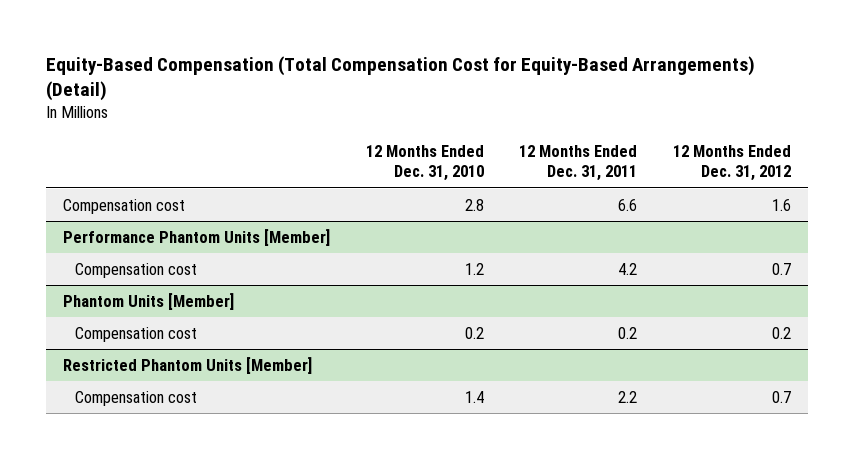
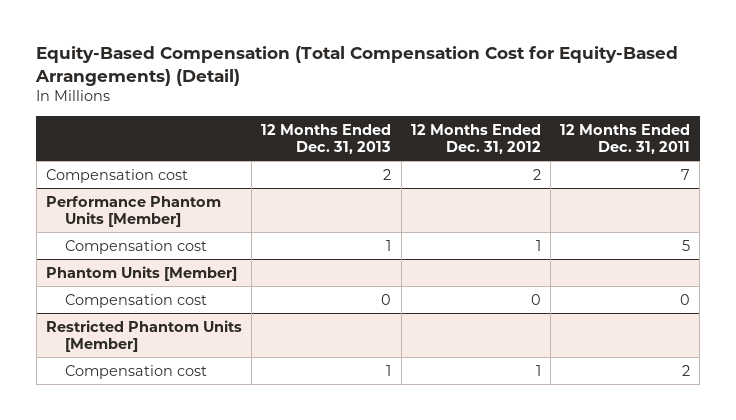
- | 12 Months Ended Dec. 31, 2010 | 12 Months Ended Dec. 31, 2011 | 12 Months Ended Dec. 31, 2012
+ | 12 Months Ended Dec. 31, 2013 | 12 Months Ended Dec. 31, 2012 | 12 Months Ended Dec. 31, 2011
- Compensation cost | 2.8 | 6.6 | 1.6
+ Compensation cost | 2 | 2 | 7
@ Performance Phantom Units [Member]
- Compensation cost | 1.2 | 4.2 | 0.7
+ Compensation cost | 1 | 1 | 5
@ Phantom Units [Member]
- Compensation cost | 0.2 | 0.2 | 0.2
+ Compensation cost | 0 | 0 | 0
@ Restricted Phantom Units [Member]
- Compensation cost | 1.4 | 2.2 | 0.7
+ Compensation cost | 1 | 1 | 2

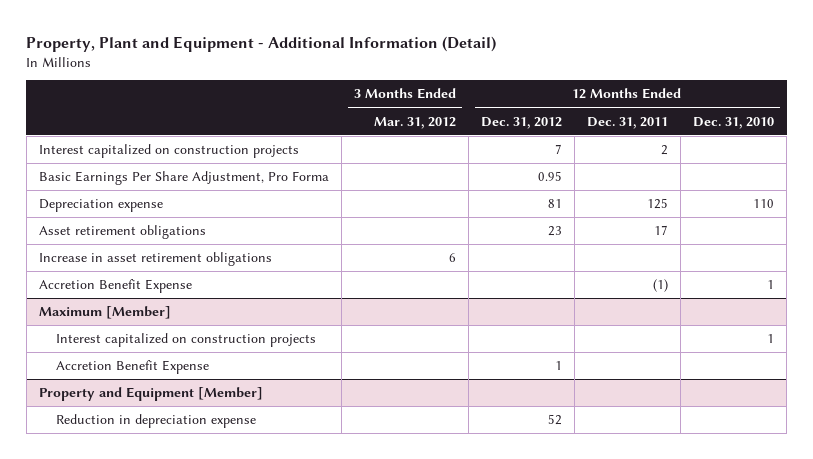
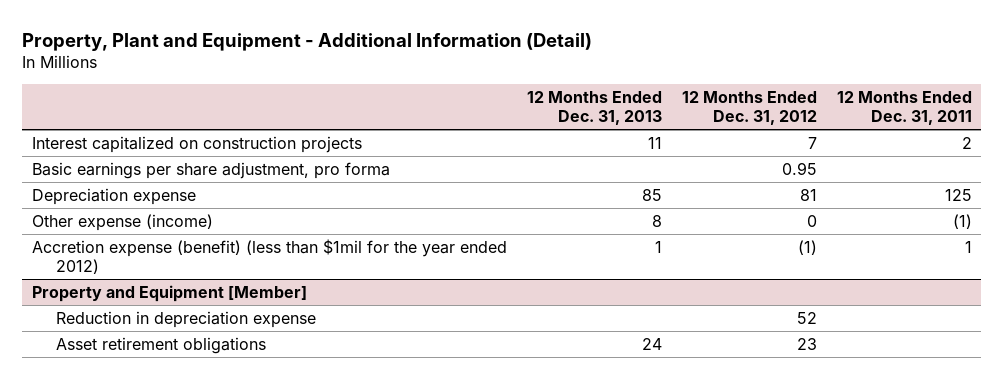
- | 3 Months Ended Mar. 31, 2012 | 12 Months Ended Dec. 31, 2012 | 12 Months Ended Dec. 31, 2011 | 12 Months Ended Dec. 31, 2010
+ | 12 Months Ended Dec. 31, 2013 | 12 Months Ended Dec. 31, 2012 | 12 Months Ended Dec. 31, 2011
- Basic Earnings Per Share Adjustment, Pro Forma | | 0.95 | |
+ Basic earnings per share adjustment, pro forma | | 0.95 |
- Asset retirement obligations | | 23 | 17 |
- Increase in asset retirement obligations | 6 | | |
- Accretion Benefit Expense | | | (1) | 1
- Maximum [Member]
- Interest capitalized on construction projects | | | | 1
- Accretion Benefit Expense | | 1 | |
+ Other expense (income) | 8 | 0 | (1)
+ Accretion expense (benefit) (less than $1mil for the year ended 2012) | 1 | (1) | 1
@ Property and Equipment [Member]
+ Asset retirement obligations | 24 | 23 |

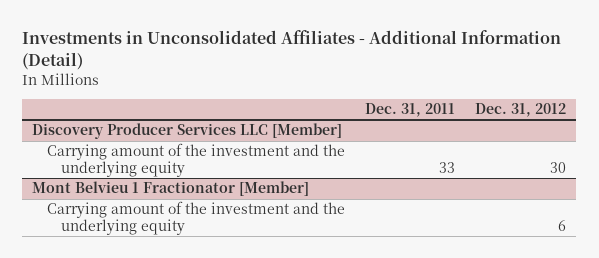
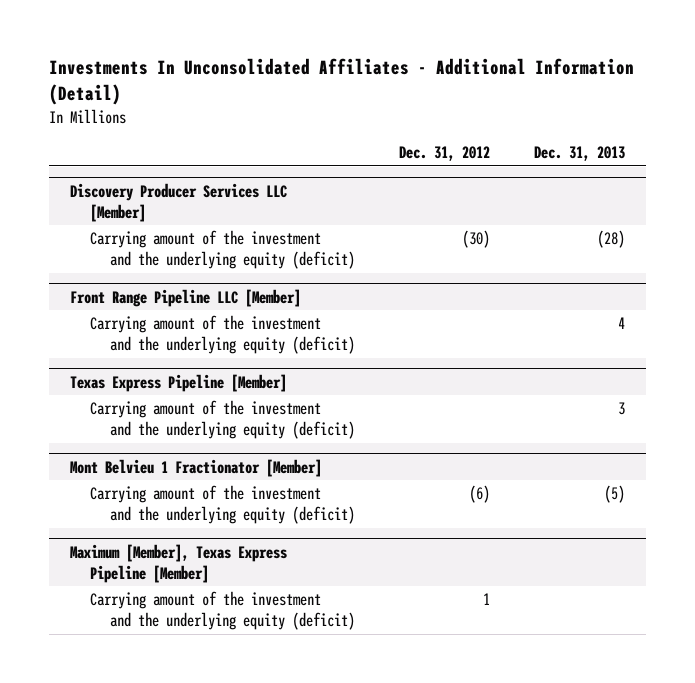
- Investments in Unconsolidated Affiliates - Additional Information (Detail)
+ Investments In Unconsolidated Affiliates - Additional Information (Detail)
- | Dec. 31, 2011 | Dec. 31, 2012
+ | Dec. 31, 2012 | Dec. 31, 2013
@ Discovery Producer Services LLC [Member]
- Carrying amount of the investment and the underlying equity | 33 | 30
+ Carrying amount of the investment and the underlying equity (deficit) | (30) | (28)
+ Front Range Pipeline LLC [Member]
+ Carrying amount of the investment and the underlying equity (deficit) | | 4
+ Texas Express Pipeline [Member]
+ Carrying amount of the investment and the underlying equity (deficit) | | 3
@ Mont Belvieu 1 Fractionator [Member]
- Carrying amount of the investment and the underlying equity | | 6
+ Carrying amount of the investment and the underlying equity (deficit) | (6) | (5)
+ Maximum [Member], Texas Express Pipeline [Member]
+ Carrying amount of the investment and the underlying equity (deficit) | 1 |

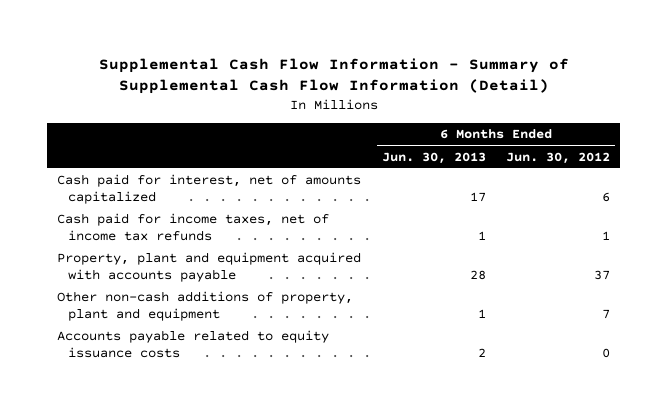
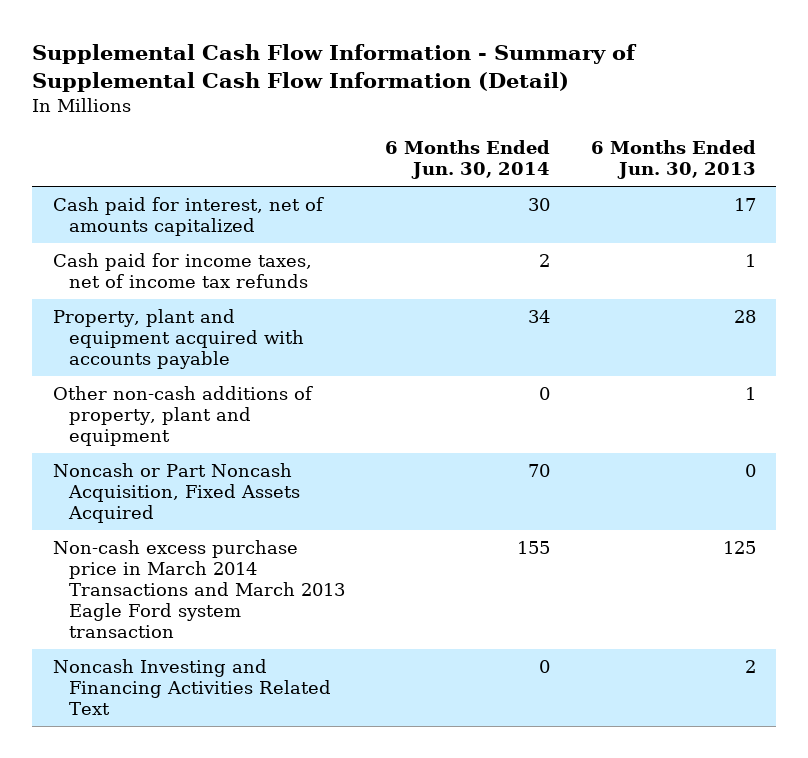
- | 6 Months Ended Jun. 30, 2013 | 6 Months Ended Jun. 30, 2012
+ | 6 Months Ended Jun. 30, 2014 | 6 Months Ended Jun. 30, 2013
- Accounts payable related to equity issuance costs | 2 | 0
+ Noncash or Part Noncash Acquisition, Fixed Assets Acquired | 70 | 0
+ Non-cash excess purchase price in March 2014 Transactions and March 2013 Eagle Ford system transaction | 155 | 125
+ Noncash Investing and Financing Activities Related Text | 0 | 2

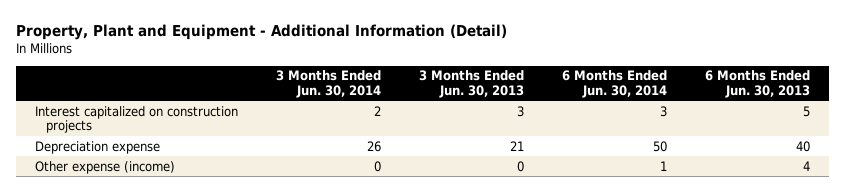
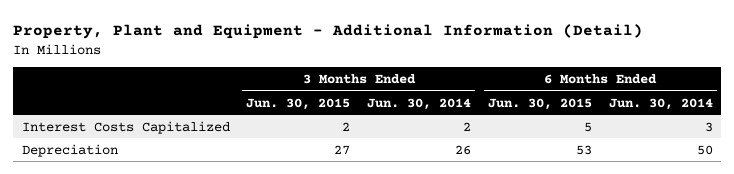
- | 3 Months Ended Jun. 30, 2014 | 3 Months Ended Jun. 30, 2013 | 6 Months Ended Jun. 30, 2014 | 6 Months Ended Jun. 30, 2013
+ | 3 Months Ended Jun. 30, 2015 | 3 Months Ended Jun. 30, 2014 | 6 Months Ended Jun. 30, 2015 | 6 Months Ended Jun. 30, 2014
- Interest capitalized on construction projects | 2 | 3 | 3 | 5
- Depreciation expense | 26 | 21 | 50 | 40
- Other expense (income) | 0 | 0 | 1 | 4
+ Interest Costs Capitalized | 2 | 2 | 5 | 3
+ Depreciation | 27 | 26 | 53 | 50

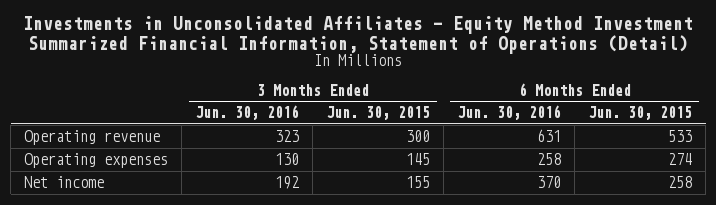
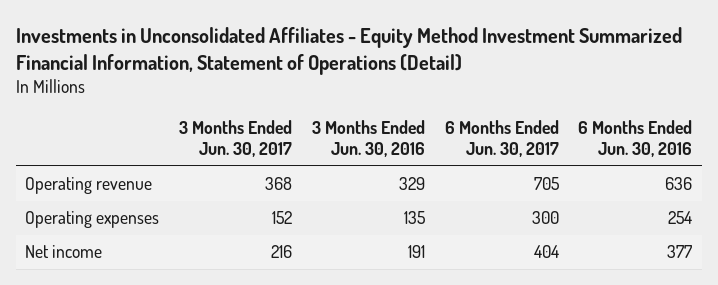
- | 3 Months Ended Jun. 30, 2016 | 3 Months Ended Jun. 30, 2015 | 6 Months Ended Jun. 30, 2016 | 6 Months Ended Jun. 30, 2015
+ | 3 Months Ended Jun. 30, 2017 | 3 Months Ended Jun. 30, 2016 | 6 Months Ended Jun. 30, 2017 | 6 Months Ended Jun. 30, 2016
- Operating revenue | 323 | 300 | 631 | 533
- Operating expenses | 130 | 145 | 258 | 274
- Net income | 192 | 155 | 370 | 258
+ Operating revenue | 368 | 329 | 705 | 636
+ Operating expenses | 152 | 135 | 300 | 254
+ Net income | 216 | 191 | 404 | 377

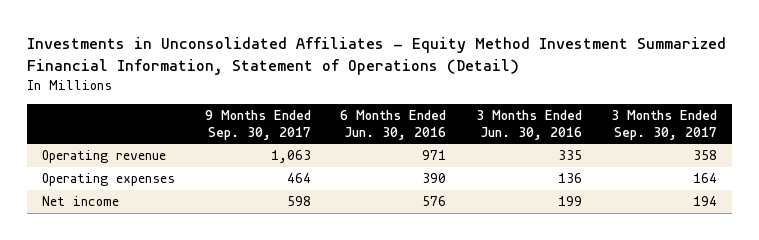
- | 3 Months Ended Jun. 30, 2017 | 3 Months Ended Jun. 30, 2016 | 6 Months Ended Jun. 30, 2017 | 6 Months Ended Jun. 30, 2016
+ | 9 Months Ended Sep. 30, 2017 | 6 Months Ended Jun. 30, 2016 | 3 Months Ended Jun. 30, 2016 | 3 Months Ended Sep. 30, 2017
- Operating revenue | 368 | 329 | 705 | 636
- Operating expenses | 152 | 135 | 300 | 254
- Net income | 216 | 191 | 404 | 377
+ Operating revenue | 1,063 | 971 | 335 | 358
+ Operating expenses | 464 | 390 | 136 | 164
+ Net income | 598 | 576 | 199 | 194

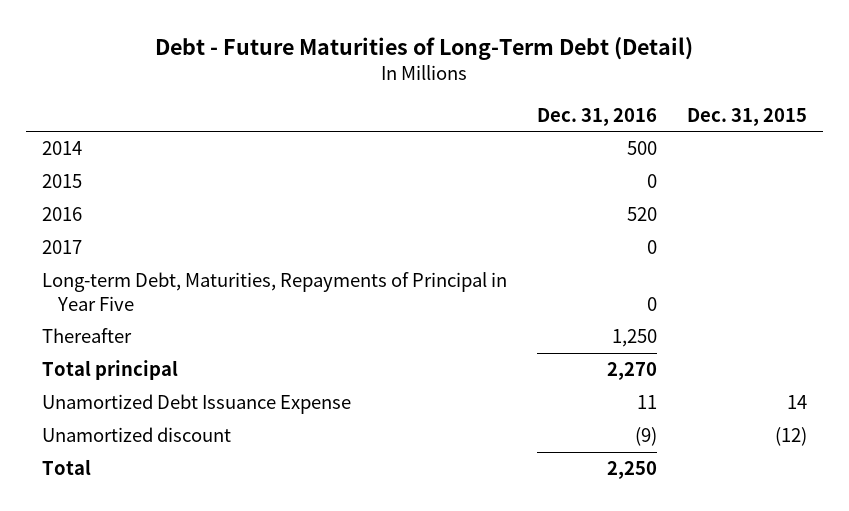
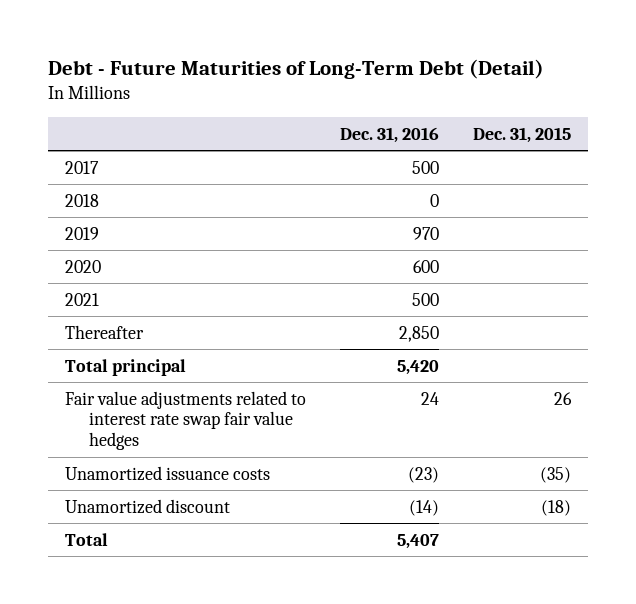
- 2014 | 500 |
- 2015 | 0 |
- 2016 | 520 |
- 2017 | 0 |
- Long-term Debt, Maturities, Repayments of Principal in Year Five | 0 |
- Thereafter | 1,250 |
- Total principal | 2,270 |
- Unamortized Debt Issuance Expense | 11 | 14
- Unamortized discount | (9) | (12)
- Total | 2,250 |
+ 2017 | 500 |
+ 2018 | 0 |
+ 2019 | 970 |
+ 2020 | 600 |
+ 2021 | 500 |
+ Thereafter | 2,850 |
+ Total principal | 5,420 |
+ Fair value adjustments related to interest rate swap fair value hedges | 24 | 26
+ Unamortized issuance costs | (23) | (35)
+ Unamortized discount | (14) | (18)
+ Total | 5,407 |

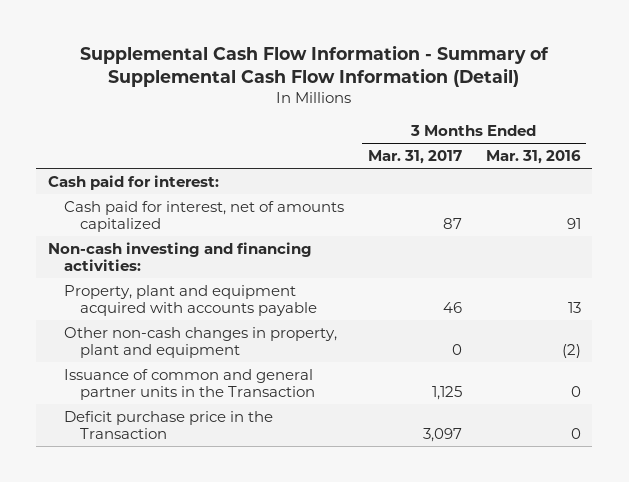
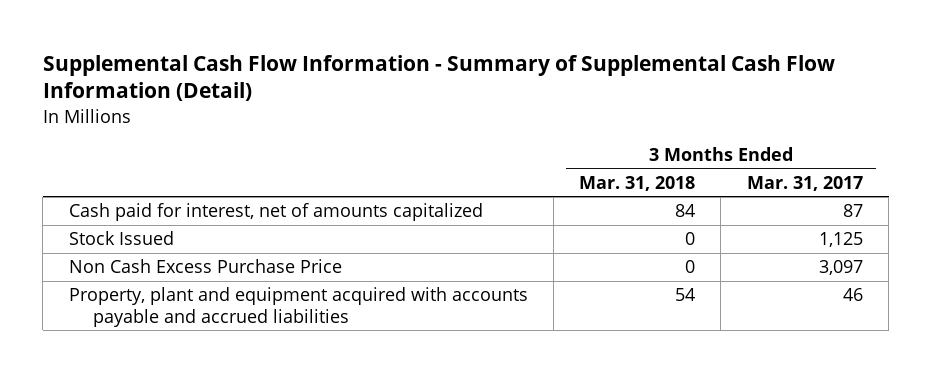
- | 3 Months Ended Mar. 31, 2017 | 3 Months Ended Mar. 31, 2016
+ | 3 Months Ended Mar. 31, 2018 | 3 Months Ended Mar. 31, 2017
- Cash paid for interest:
- Non-cash investing and financing activities:
- Property, plant and equipment acquired with accounts payable | 46 | 13
- Other non-cash changes in property, plant and equipment | 0 | (2)
- Issuance of common and general partner units in the Transaction | 1,125 | 0
- Deficit purchase price in the Transaction | 3,097 | 0
+ Stock Issued | 0 | 1,125
+ Non Cash Excess Purchase Price | 0 | 3,097
+ Property, plant and equipment acquired with accounts payable and accrued liabilities | 54 | 46

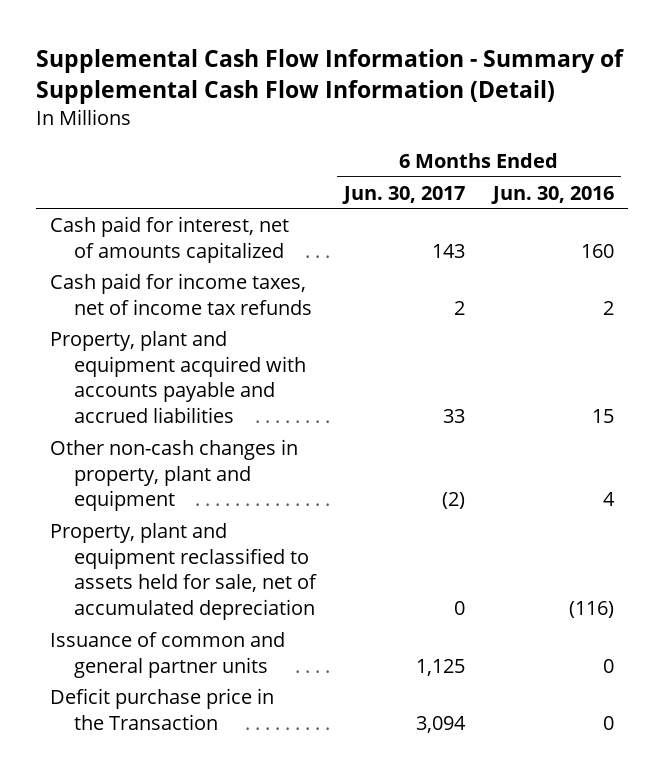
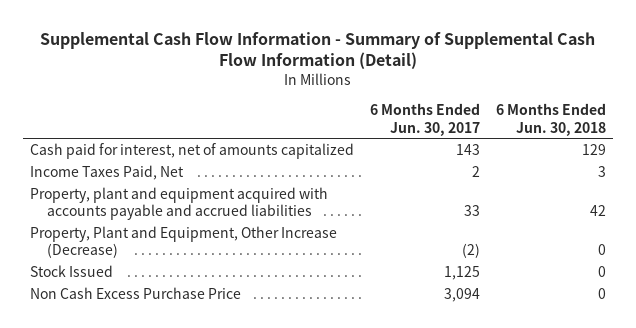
- | 6 Months Ended Jun. 30, 2017 | 6 Months Ended Jun. 30, 2016
+ | 6 Months Ended Jun. 30, 2017 | 6 Months Ended Jun. 30, 2018
- Cash paid for income taxes, net of income tax refunds | 2 | 2
+ Income Taxes Paid, Net | 2 | 3
- Other non-cash changes in property, plant and equipment | (2) | 4
- Property, plant and equipment reclassified to assets held for sale, net of accumulated depreciation | 0 | (116)
- Issuance of common and general partner units | 1,125 | 0
- Deficit purchase price in the Transaction | 3,094 | 0
+ Property, Plant and Equipment, Other Increase (Decrease) | (2) | 0
+ Stock Issued | 1,125 | 0
+ Non Cash Excess Purchase Price | 3,094 | 0

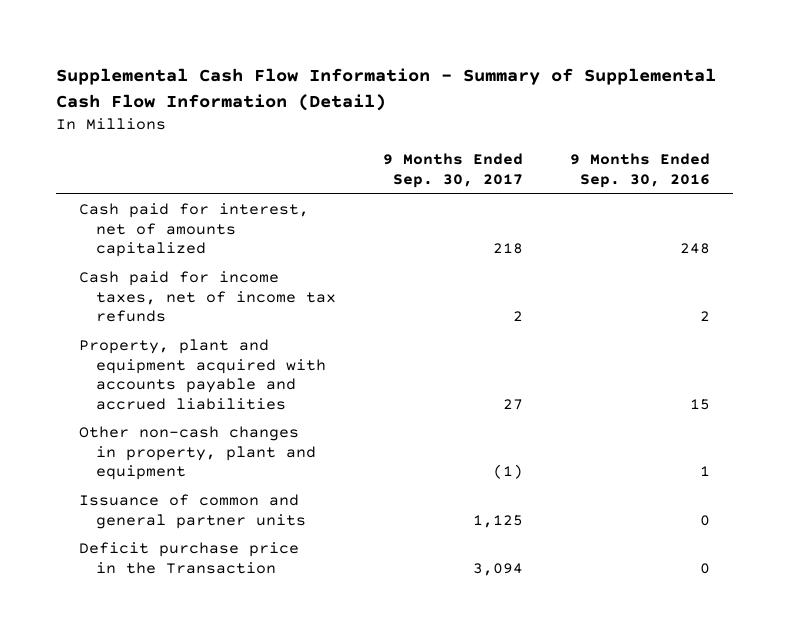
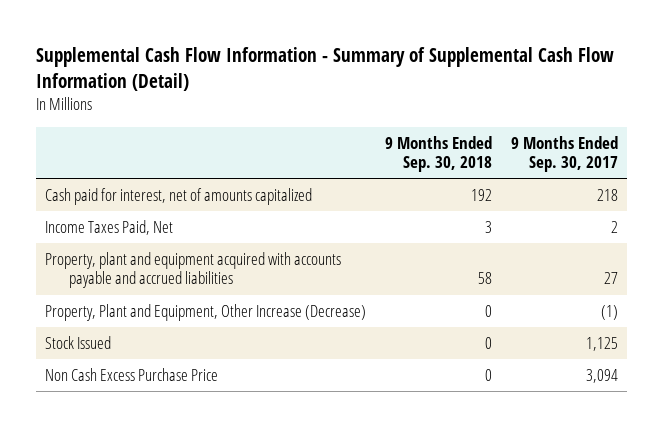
- | 9 Months Ended Sep. 30, 2017 | 9 Months Ended Sep. 30, 2016
+ | 9 Months Ended Sep. 30, 2018 | 9 Months Ended Sep. 30, 2017
- Cash paid for income taxes, net of income tax refunds | 2 | 2
+ Income Taxes Paid, Net | 3 | 2
- Other non-cash changes in property, plant and equipment | (1) | 1
- Issuance of common and general partner units | 1,125 | 0
- Deficit purchase price in the Transaction | 3,094 | 0
+ Property, Plant and Equipment, Other Increase (Decrease) | 0 | (1)
+ Stock Issued | 0 | 1,125
+ Non Cash Excess Purchase Price | 0 | 3,094

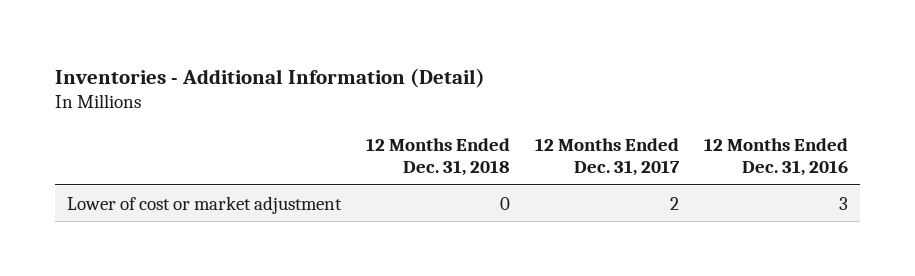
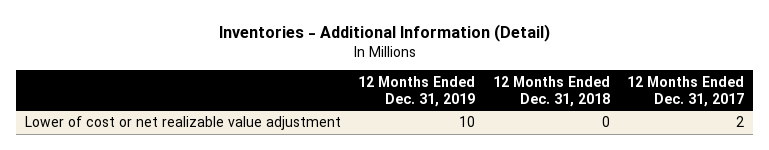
- | 12 Months Ended Dec. 31, 2018 | 12 Months Ended Dec. 31, 2017 | 12 Months Ended Dec. 31, 2016
+ | 12 Months Ended Dec. 31, 2019 | 12 Months Ended Dec. 31, 2018 | 12 Months Ended Dec. 31, 2017
- Lower of cost or market adjustment | 0 | 2 | 3
+ Lower of cost or net realizable value adjustment | 10 | 0 | 2

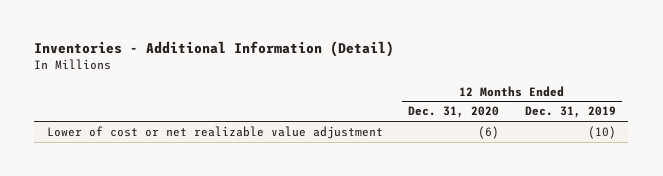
- | 12 Months Ended Dec. 31, 2019 | 12 Months Ended Dec. 31, 2018 | 12 Months Ended Dec. 31, 2017
+ | 12 Months Ended Dec. 31, 2020 | 12 Months Ended Dec. 31, 2019
- Lower of cost or net realizable value adjustment | 10 | 0 | 2
+ Lower of cost or net realizable value adjustment | (6) | (10)

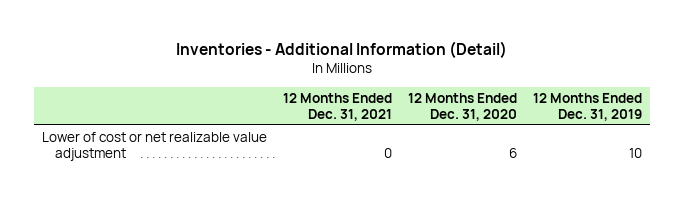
- | 12 Months Ended Dec. 31, 2020 | 12 Months Ended Dec. 31, 2019
+ | 12 Months Ended Dec. 31, 2021 | 12 Months Ended Dec. 31, 2020 | 12 Months Ended Dec. 31, 2019
- Lower of cost or net realizable value adjustment | (6) | (10)
+ Lower of cost or net realizable value adjustment | 0 | 6 | 10

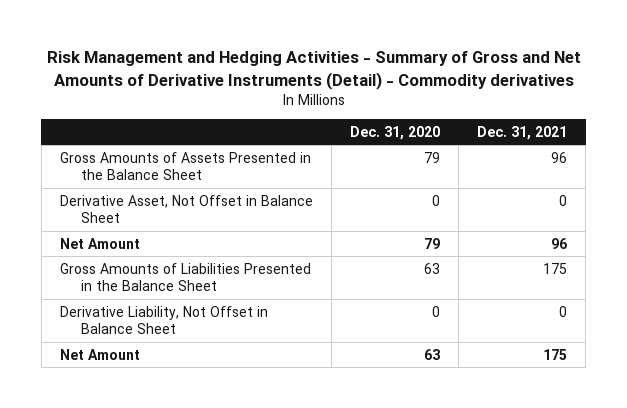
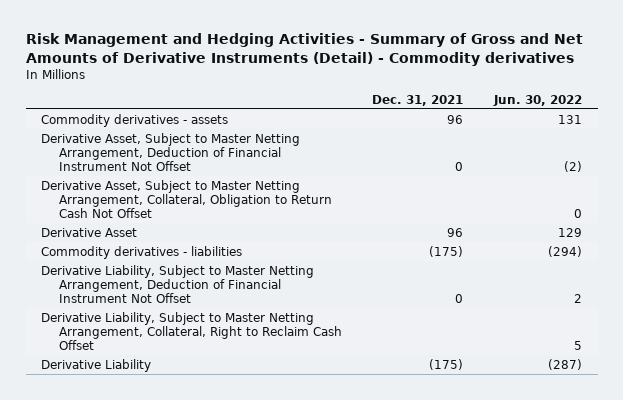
- | Dec. 31, 2020 | Dec. 31, 2021
+ | Dec. 31, 2021 | Jun. 30, 2022
- Gross Amounts of Assets Presented in the Balance Sheet | 79 | 96
- Derivative Asset, Not Offset in Balance Sheet | 0 | 0
- Net Amount | 79 | 96
- Gross Amounts of Liabilities Presented in the Balance Sheet | 63 | 175
- Derivative Liability, Not Offset in Balance Sheet | 0 | 0
- Net Amount | 63 | 175
+ Commodity derivatives - assets | 96 | 131
+ Derivative Asset, Subject to Master Netting Arrangement, Deduction of Financial Instrument Not Offset | 0 | (2)
+ Derivative Asset, Subject to Master Netting Arrangement, Collateral, Obligation to Return Cash Not Offset | | 0
+ Derivative Asset | 96 | 129
+ Commodity derivatives - liabilities | (175) | (294)
+ Derivative Liability, Subject to Master Netting Arrangement, Deduction of Financial Instrument Not Offset | 0 | 2
+ Derivative Liability, Subject to Master Netting Arrangement, Collateral, Right to Reclaim Cash Offset | | 5
+ Derivative Liability | (175) | (287)

